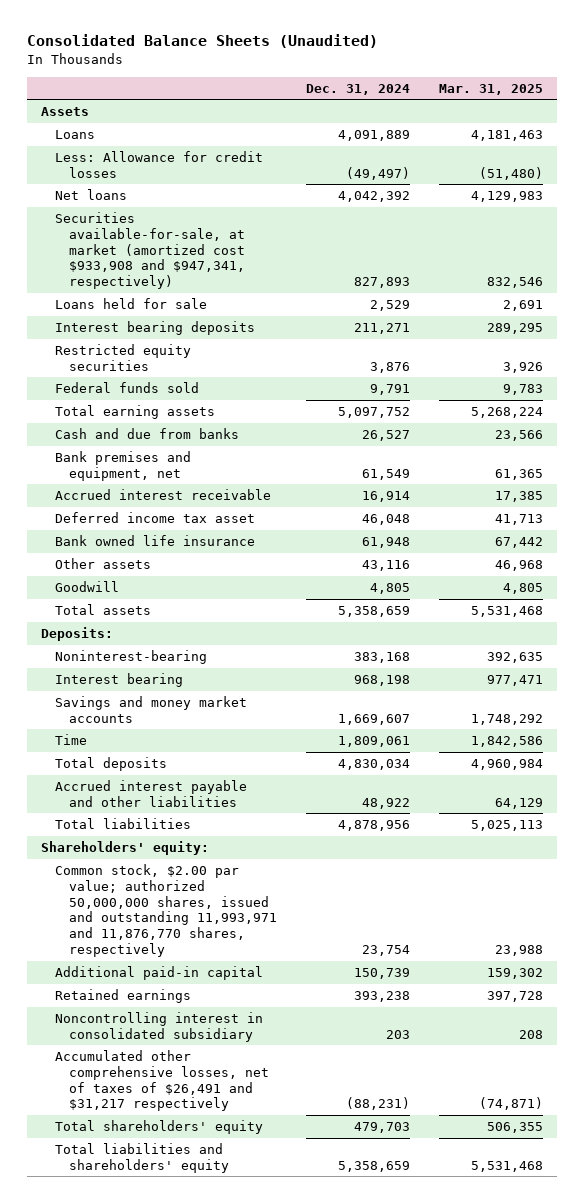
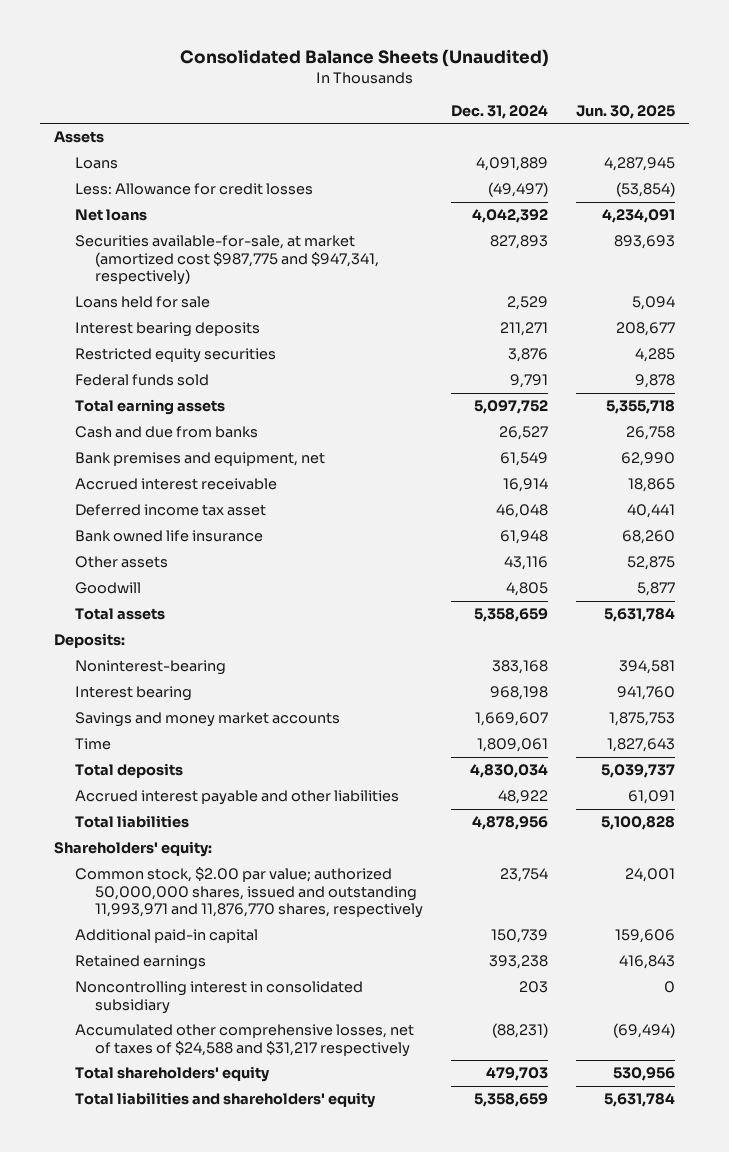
- | Dec. 31, 2024 | Mar. 31, 2025
+ | Dec. 31, 2024 | Jun. 30, 2025
- Securities available-for-sale, at market (amortized cost $933,908 and $947,341, respectively) | 827,893 | 832,546
+ Securities available-for-sale, at market (amortized cost $987,775 and $947,341, respectively) | 827,893 | 893,693
- Accumulated other comprehensive losses, net of taxes of $26,491 and $31,217 respectively | (88,231) | (74,871)
+ Accumulated other comprehensive losses, net of taxes of $24,588 and $31,217 respectively | (88,231) | (69,494)

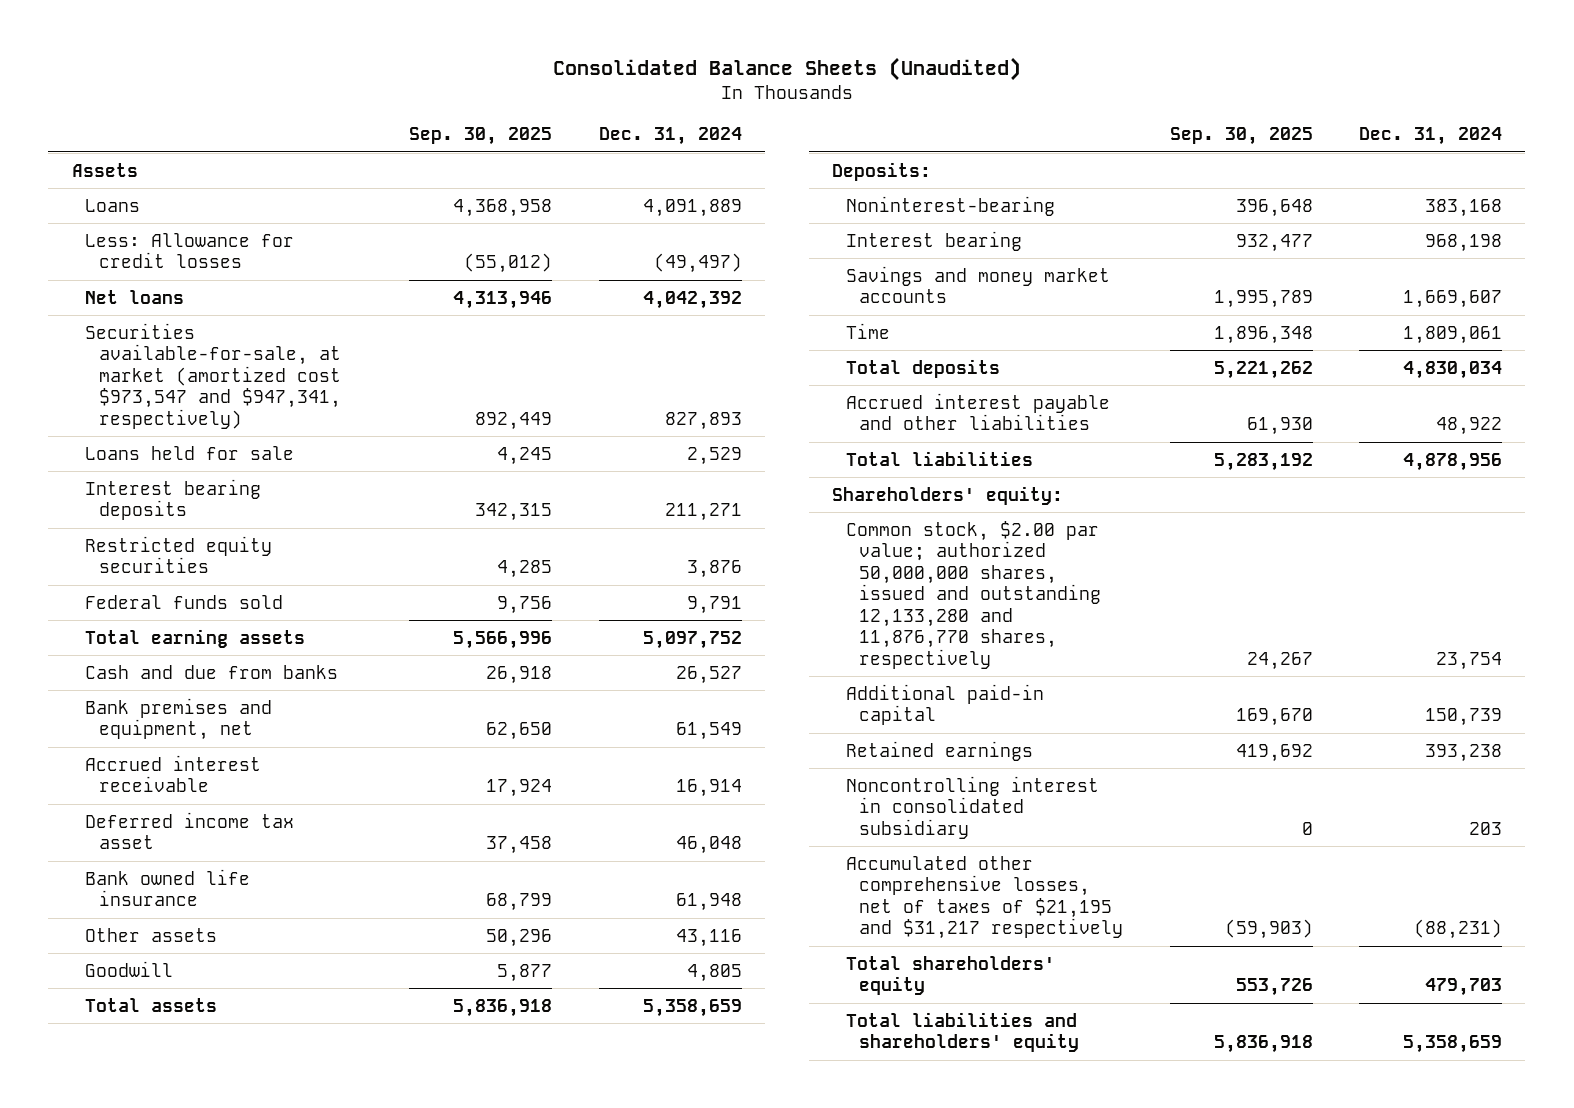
- | Dec. 31, 2024 | Jun. 30, 2025
+ | Sep. 30, 2025 | Dec. 31, 2024
- Securities available-for-sale, at market (amortized cost $987,775 and $947,341, respectively) | 827,893 | 893,693
+ Securities available-for-sale, at market (amortized cost $973,547 and $947,341, respectively) | 892,449 | 827,893
- Common stock, $2.00 par value; authorized 50,000,000 shares, issued and outstanding 11,993,971 and 11,876,770 shares, respectively | 23,754 | 24,001
+ Common stock, $2.00 par value; authorized 50,000,000 shares, issued and outstanding 12,133,280 and 11,876,770 shares, respectively | 24,267 | 23,754
- Accumulated other comprehensive losses, net of taxes of $24,588 and $31,217 respectively | (88,231) | (69,494)
+ Accumulated other comprehensive losses, net of taxes of $21,195 and $31,217 respectively | (59,903) | (88,231)

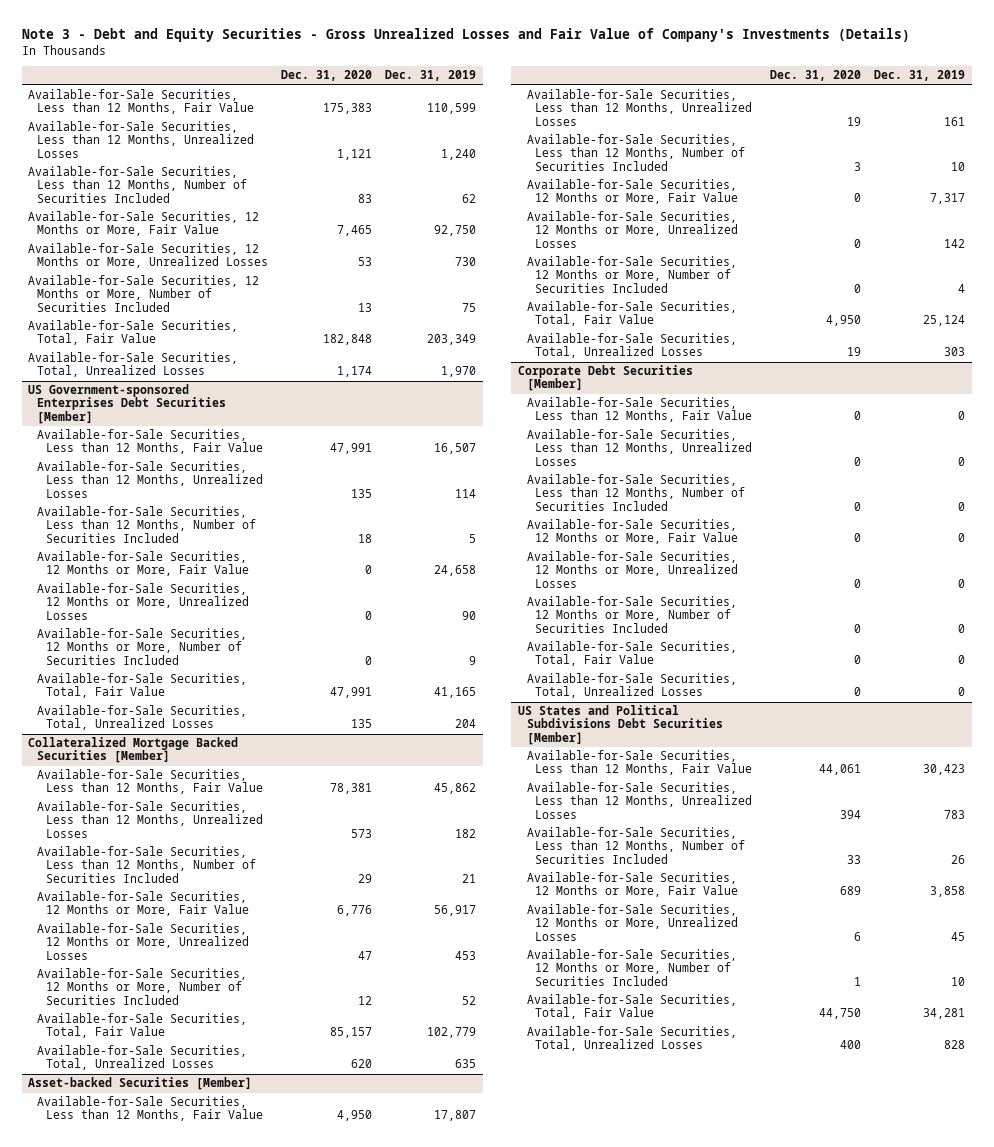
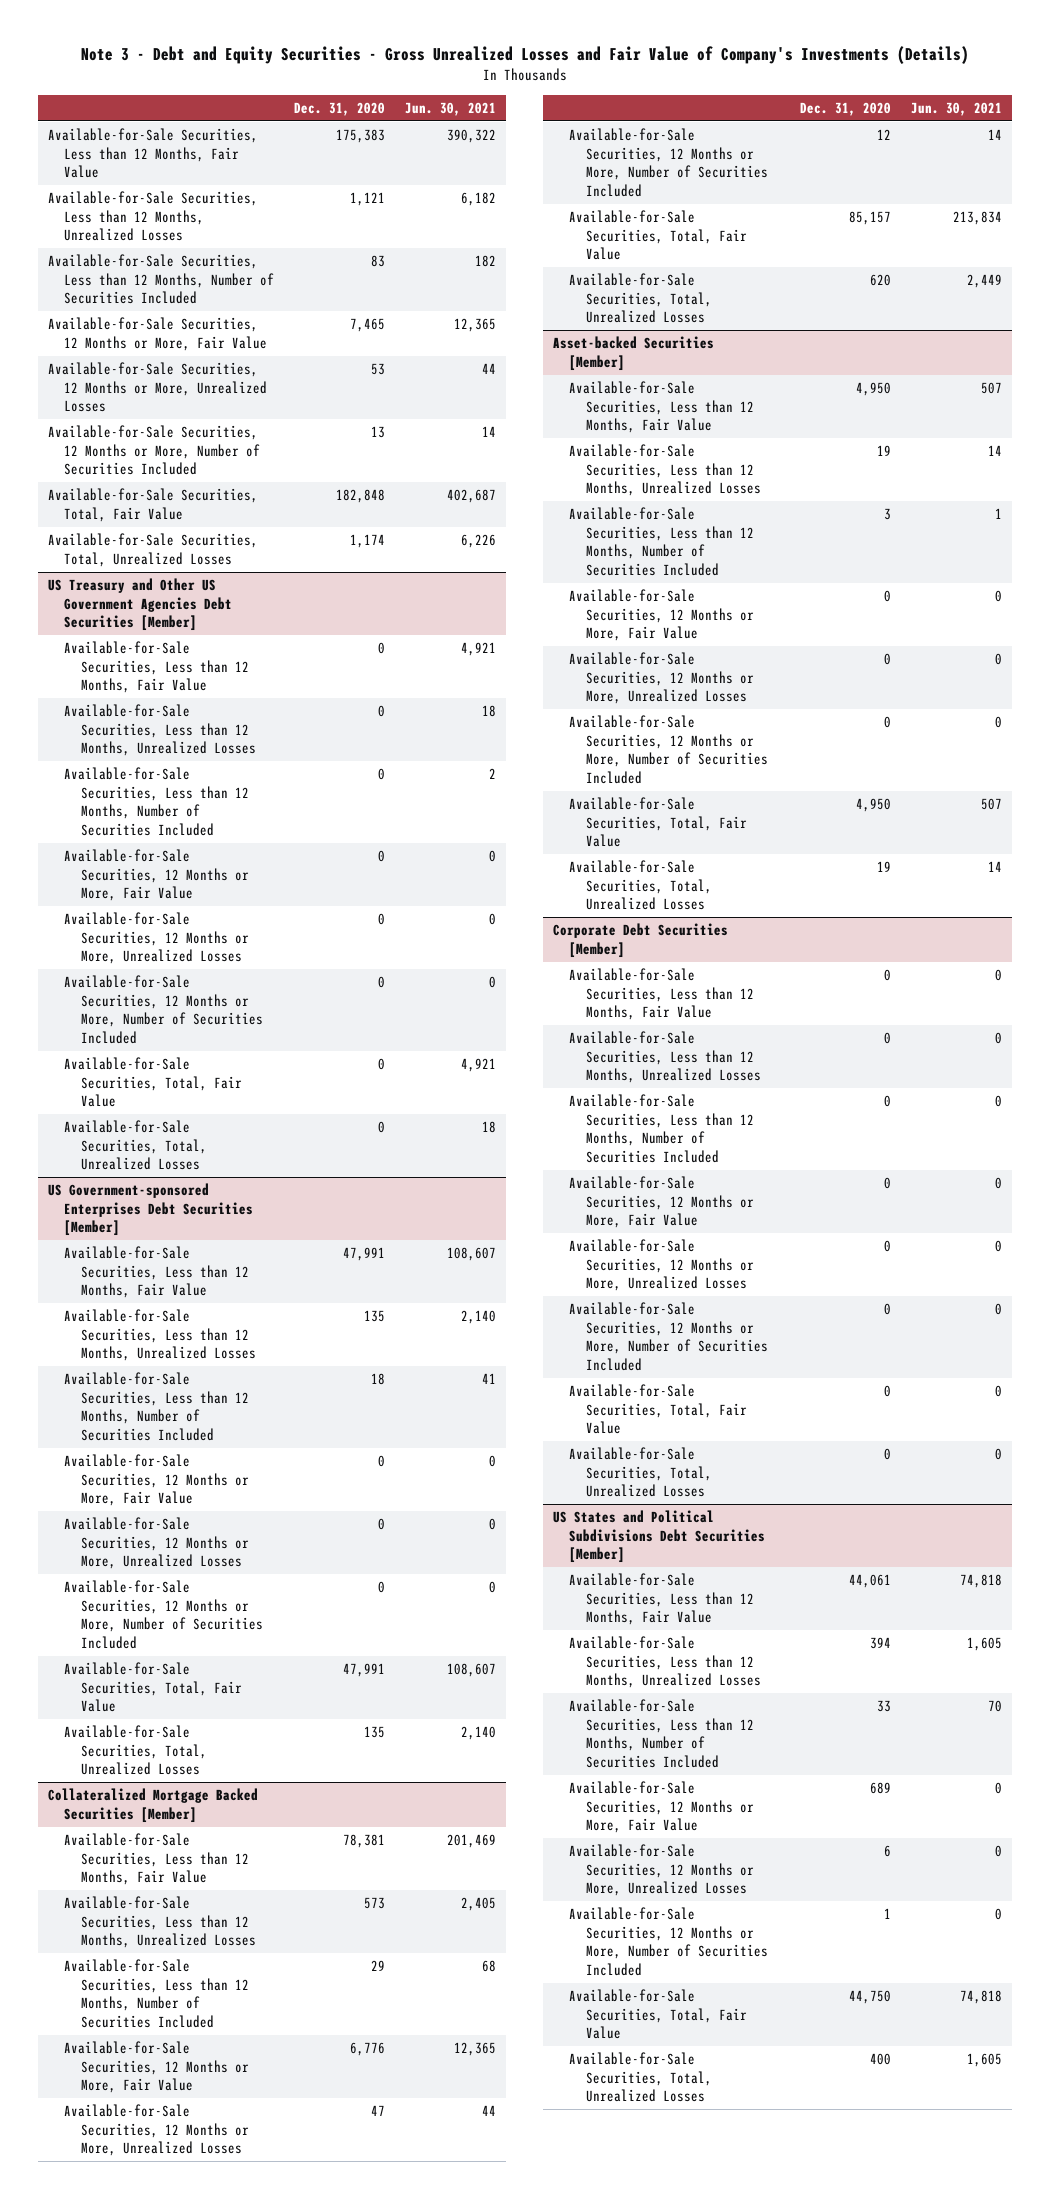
- | Dec. 31, 2020 | Dec. 31, 2019
+ | Dec. 31, 2020 | Jun. 30, 2021
+ US Treasury and Other US Government Agencies Debt Securities [Member]
+ Available-for-Sale Securities, Less than 12 Months, Fair Value | 0 | 4,921
+ Available-for-Sale Securities, Less than 12 Months, Unrealized Losses | 0 | 18
+ Available-for-Sale Securities, Less than 12 Months, Number of Securities Included | 0 | 2
+ Available-for-Sale Securities, 12 Months or More, Fair Value | 0 | 0
+ Available-for-Sale Securities, 12 Months or More, Unrealized Losses | 0 | 0
+ Available-for-Sale Securities, 12 Months or More, Number of Securities Included | 0 | 0
+ Available-for-Sale Securities, Total, Fair Value | 0 | 4,921
+ Available-for-Sale Securities, Total, Unrealized Losses | 0 | 18

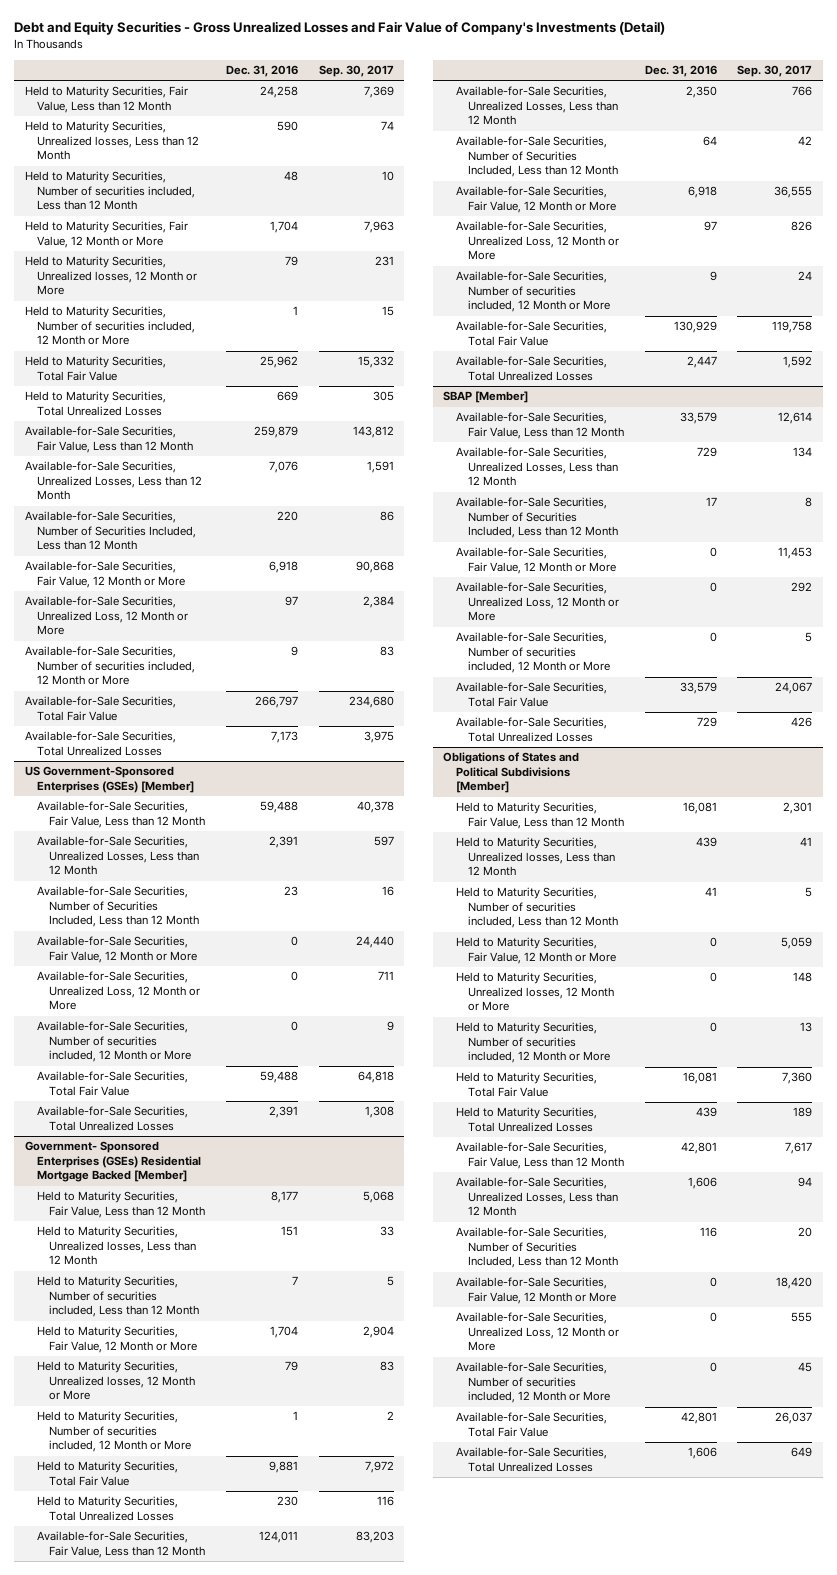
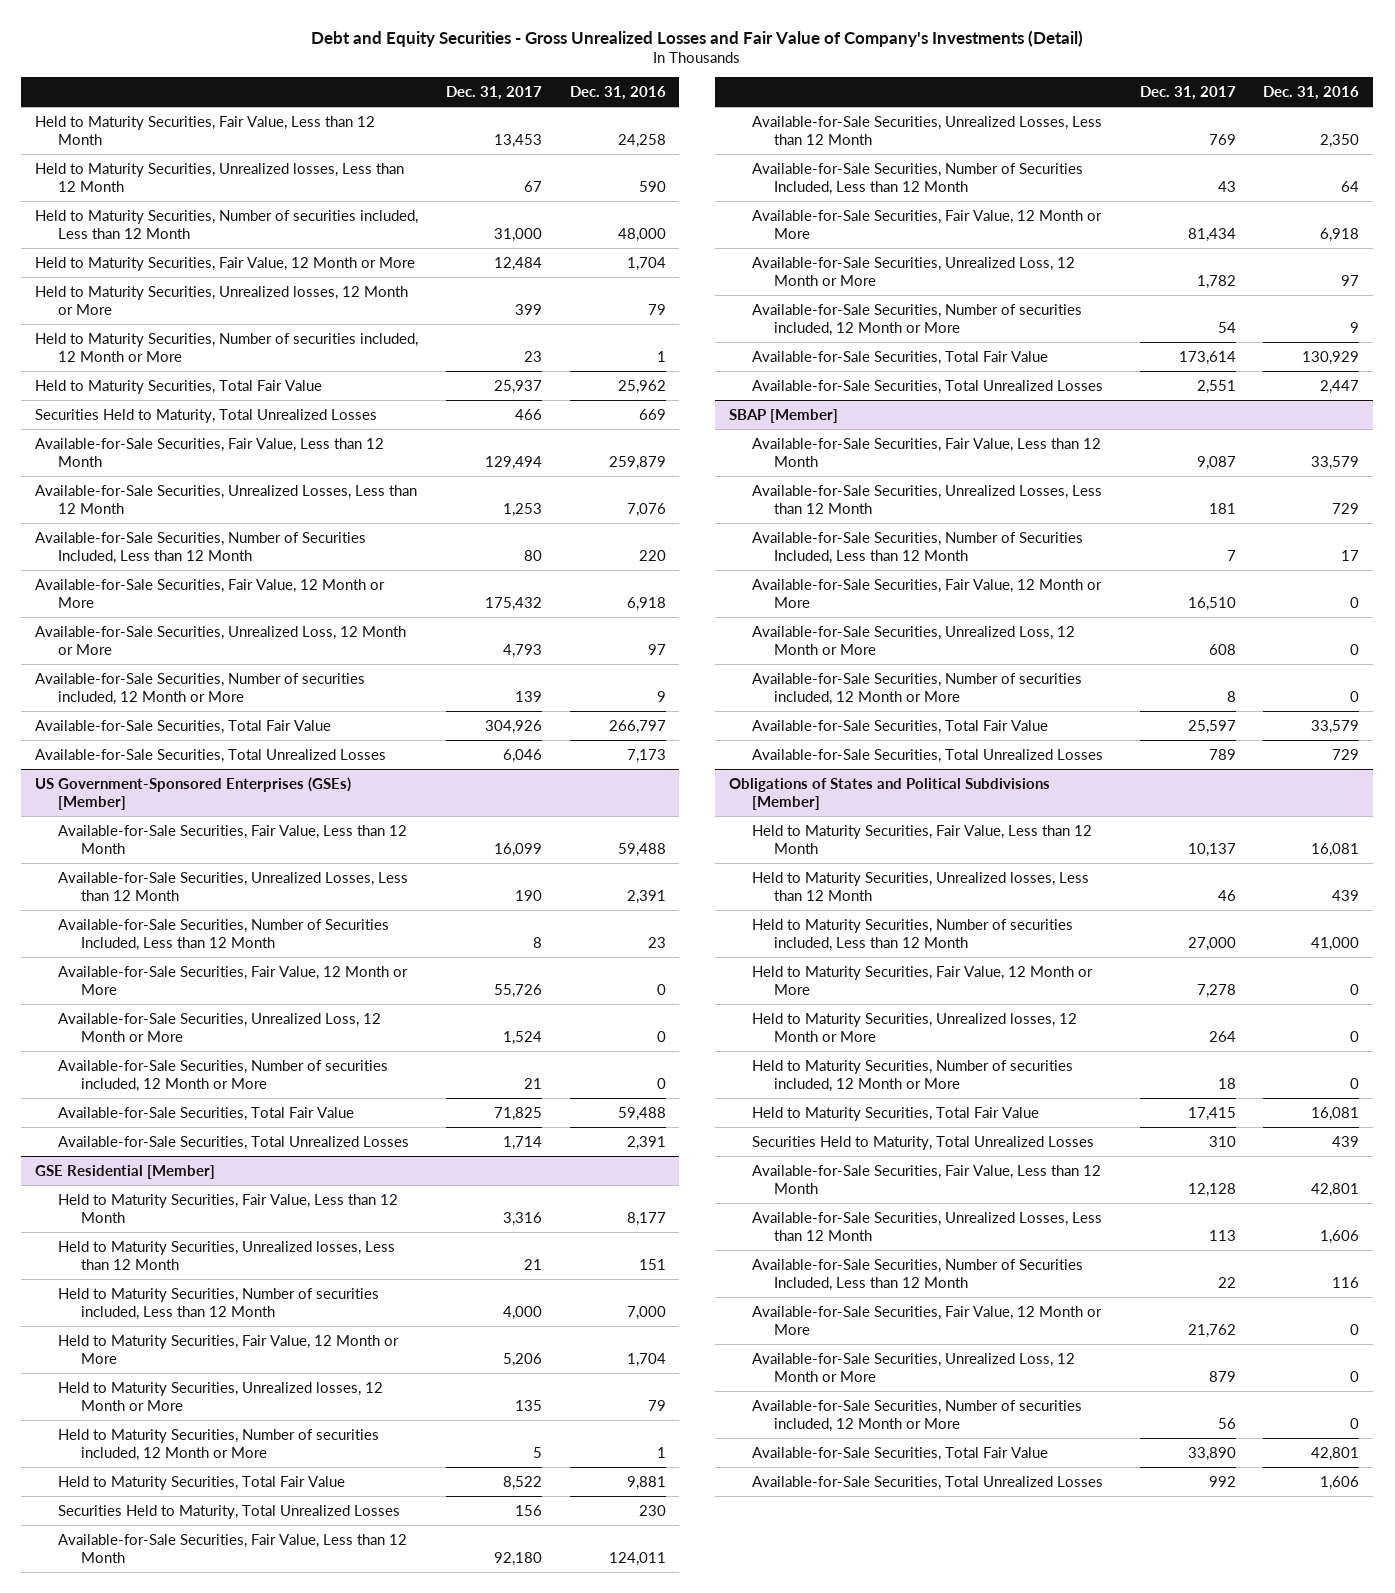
- | Dec. 31, 2016 | Sep. 30, 2017
+ | Dec. 31, 2017 | Dec. 31, 2016
- Held to Maturity Securities, Number of securities included, Less than 12 Month | 48 | 10
+ Held to Maturity Securities, Number of securities included, Less than 12 Month | 31,000 | 48,000
- Held to Maturity Securities, Total Unrealized Losses | 669 | 305
+ Securities Held to Maturity, Total Unrealized Losses | 466 | 669
- Government- Sponsored Enterprises (GSEs) Residential Mortgage Backed [Member]
+ GSE Residential [Member]
- Held to Maturity Securities, Number of securities included, Less than 12 Month | 7 | 5
+ Held to Maturity Securities, Number of securities included, Less than 12 Month | 4,000 | 7,000
- Held to Maturity Securities, Total Unrealized Losses | 230 | 116
+ Securities Held to Maturity, Total Unrealized Losses | 156 | 230
@ Obligations of States and Political Subdivisions [Member]
- Held to Maturity Securities, Number of securities included, Less than 12 Month | 41 | 5
+ Held to Maturity Securities, Number of securities included, Less than 12 Month | 27,000 | 41,000
- Held to Maturity Securities, Total Unrealized Losses | 439 | 189
+ Securities Held to Maturity, Total Unrealized Losses | 310 | 439

